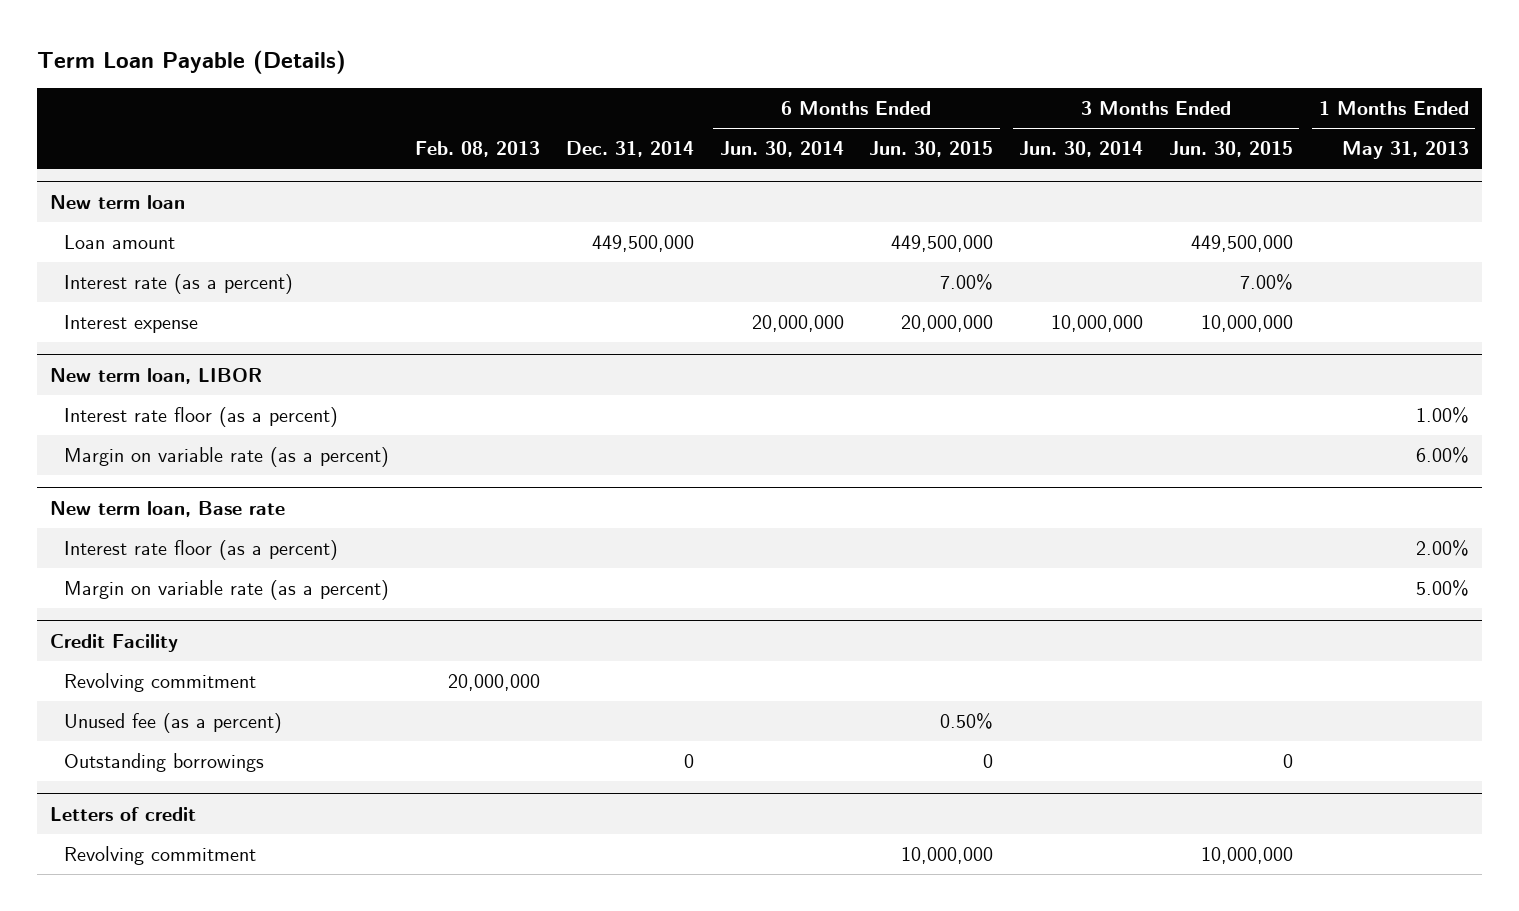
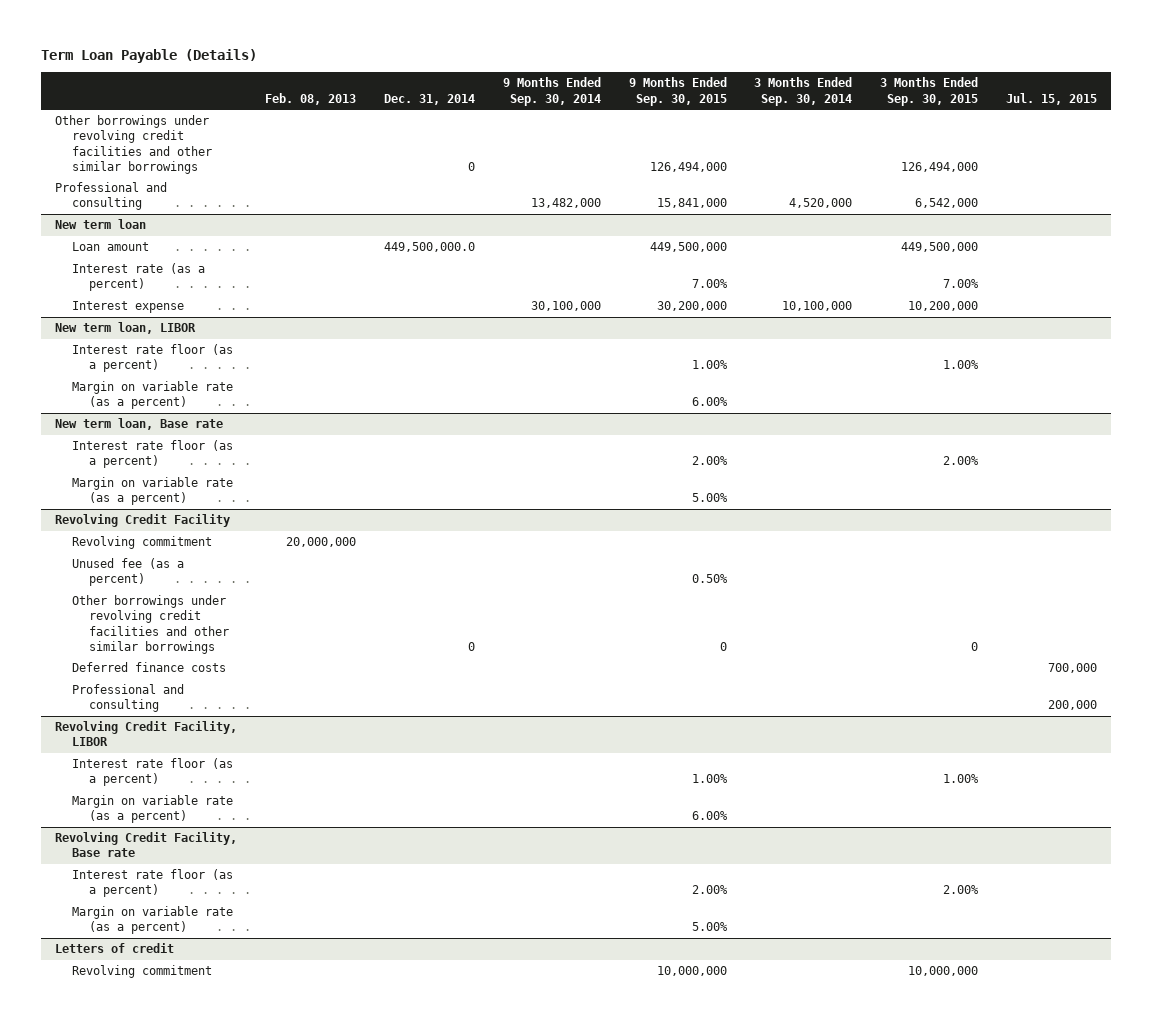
- | Feb. 08, 2013 | Dec. 31, 2014 | 6 Months Ended Jun. 30, 2014 | 6 Months Ended Jun. 30, 2015 | 3 Months Ended Jun. 30, 2014 | 3 Months Ended Jun. 30, 2015 | 1 Months Ended May 31, 2013
+ | Feb. 08, 2013 | Dec. 31, 2014 | 9 Months Ended Sep. 30, 2014 | 9 Months Ended Sep. 30, 2015 | 3 Months Ended Sep. 30, 2014 | 3 Months Ended Sep. 30, 2015 | Jul. 15, 2015
+ Other borrowings under revolving credit facilities and other similar borrowings | | 0 | | 126,494,000 | | 126,494,000 |
+ Professional and consulting | | | 13,482,000 | 15,841,000 | 4,520,000 | 6,542,000 |
@ New term loan
- Loan amount | | 449,500,000 | | 449,500,000 | | 449,500,000 |
+ Loan amount | | 449,500,000.0 | | 449,500,000 | | 449,500,000 |
- Credit Facility
+ Revolving Credit Facility
- Outstanding borrowings | | 0 | | 0 | | 0 |
+ Other borrowings under revolving credit facilities and other similar borrowings | | 0 | | 0 | | 0 |
+ Deferred finance costs | | | | | | | 700,000
+ Professional and consulting | | | | | | | 200,000
+ Revolving Credit Facility, LIBOR
+ Interest rate floor (as a percent) | | | | 1.00% | | 1.00% |
+ Margin on variable rate (as a percent) | | | | 6.00% | | |
+ Revolving Credit Facility, Base rate
+ Interest rate floor (as a percent) | | | | 2.00% | | 2.00% |
+ Margin on variable rate (as a percent) | | | | 5.00% | | |

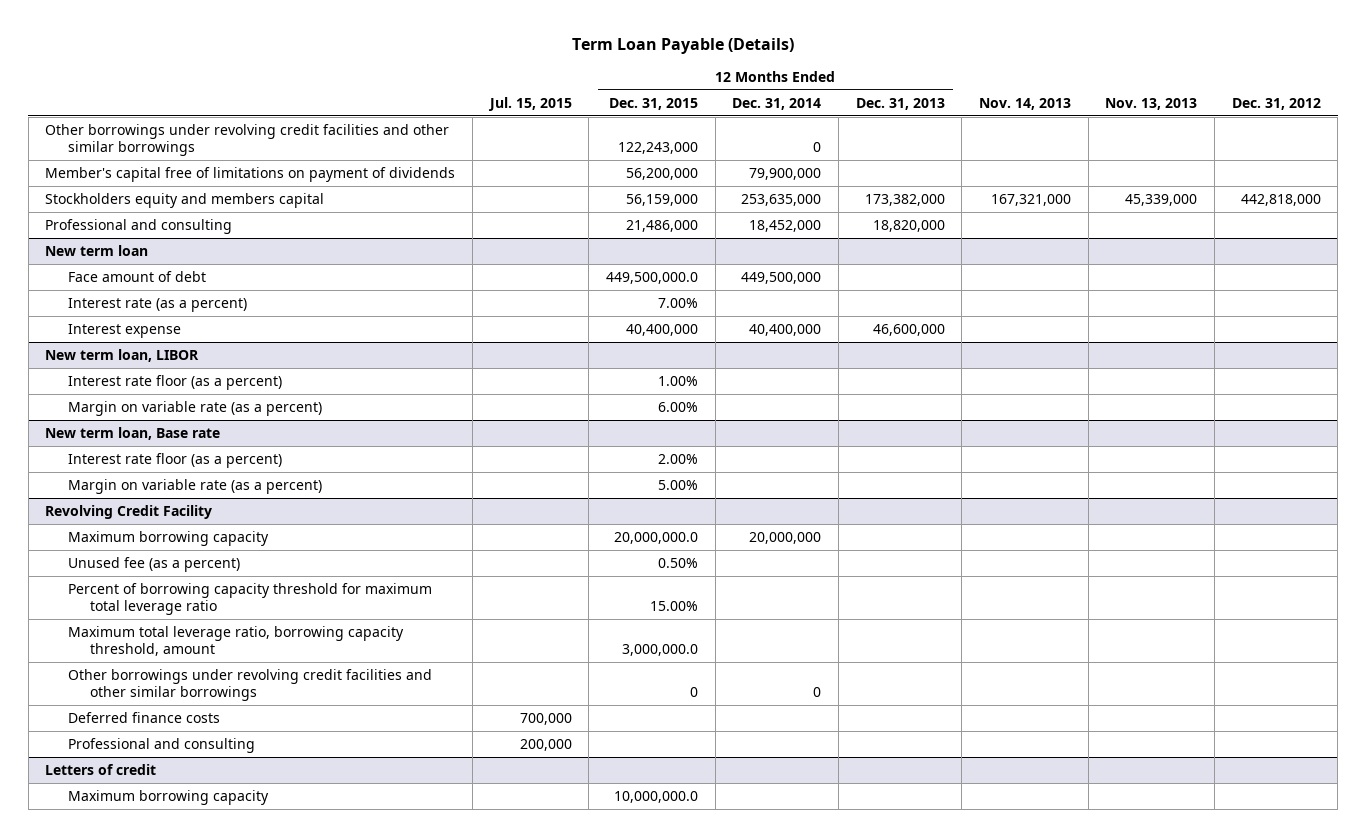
- | Feb. 08, 2013 | Dec. 31, 2014 | 9 Months Ended Sep. 30, 2014 | 9 Months Ended Sep. 30, 2015 | 3 Months Ended Sep. 30, 2014 | 3 Months Ended Sep. 30, 2015 | Jul. 15, 2015
+ | Jul. 15, 2015 | 12 Months Ended Dec. 31, 2015 | 12 Months Ended Dec. 31, 2014 | 12 Months Ended Dec. 31, 2013 | Nov. 14, 2013 | Nov. 13, 2013 | Dec. 31, 2012
+ Member's capital free of limitations on payment of dividends | | 56,200,000 | 79,900,000 | | | |
+ Stockholders equity and members capital | | 56,159,000 | 253,635,000 | 173,382,000 | 167,321,000 | 45,339,000 | 442,818,000
@ New term loan
- Loan amount | | 449,500,000.0 | | 449,500,000 | | 449,500,000 |
+ Face amount of debt | | 449,500,000.0 | 449,500,000 | | | |
@ Revolving Credit Facility
- Revolving commitment | 20,000,000 | | | | | |
+ Maximum borrowing capacity | | 20,000,000.0 | 20,000,000 | | | |
+ Percent of borrowing capacity threshold for maximum total leverage ratio | | 15.00% | | | | |
+ Maximum total leverage ratio, borrowing capacity threshold, amount | | 3,000,000.0 | | | | |
- Revolving Credit Facility, LIBOR
- Interest rate floor (as a percent) | | | | 1.00% | | 1.00% |
- Margin on variable rate (as a percent) | | | | 6.00% | | |
- Revolving Credit Facility, Base rate
- Interest rate floor (as a percent) | | | | 2.00% | | 2.00% |
- Margin on variable rate (as a percent) | | | | 5.00% | | |
@ Letters of credit
- Revolving commitment | | | | 10,000,000 | | 10,000,000 |
+ Maximum borrowing capacity | | 10,000,000.0 | | | | |

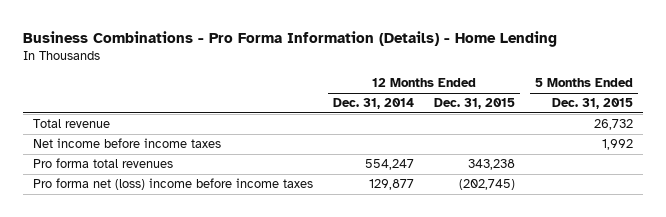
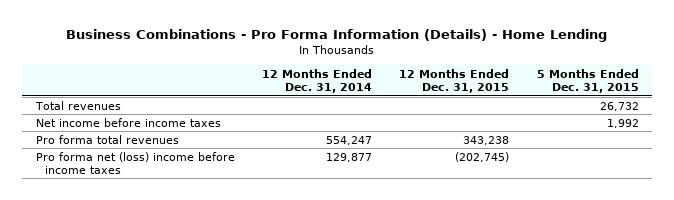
- Total revenue | | | 26,732
+ Total revenues | | | 26,732

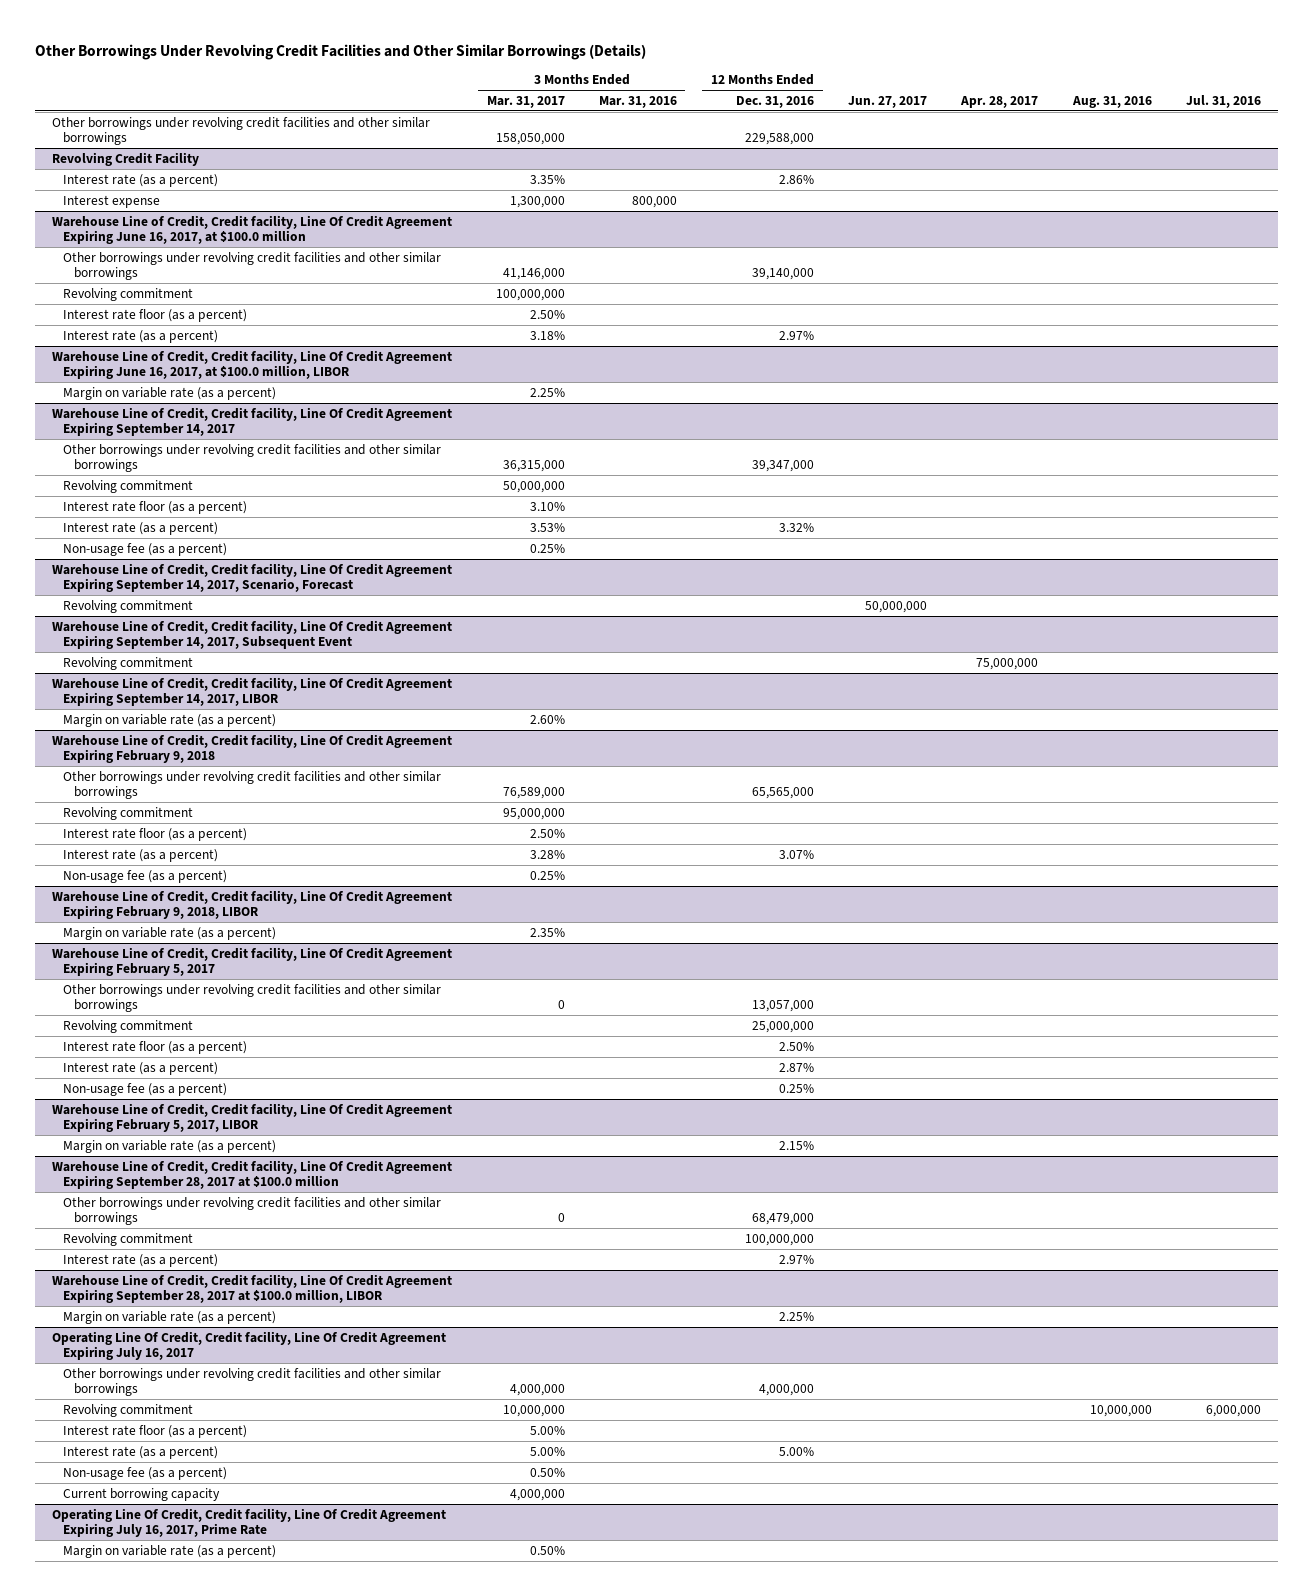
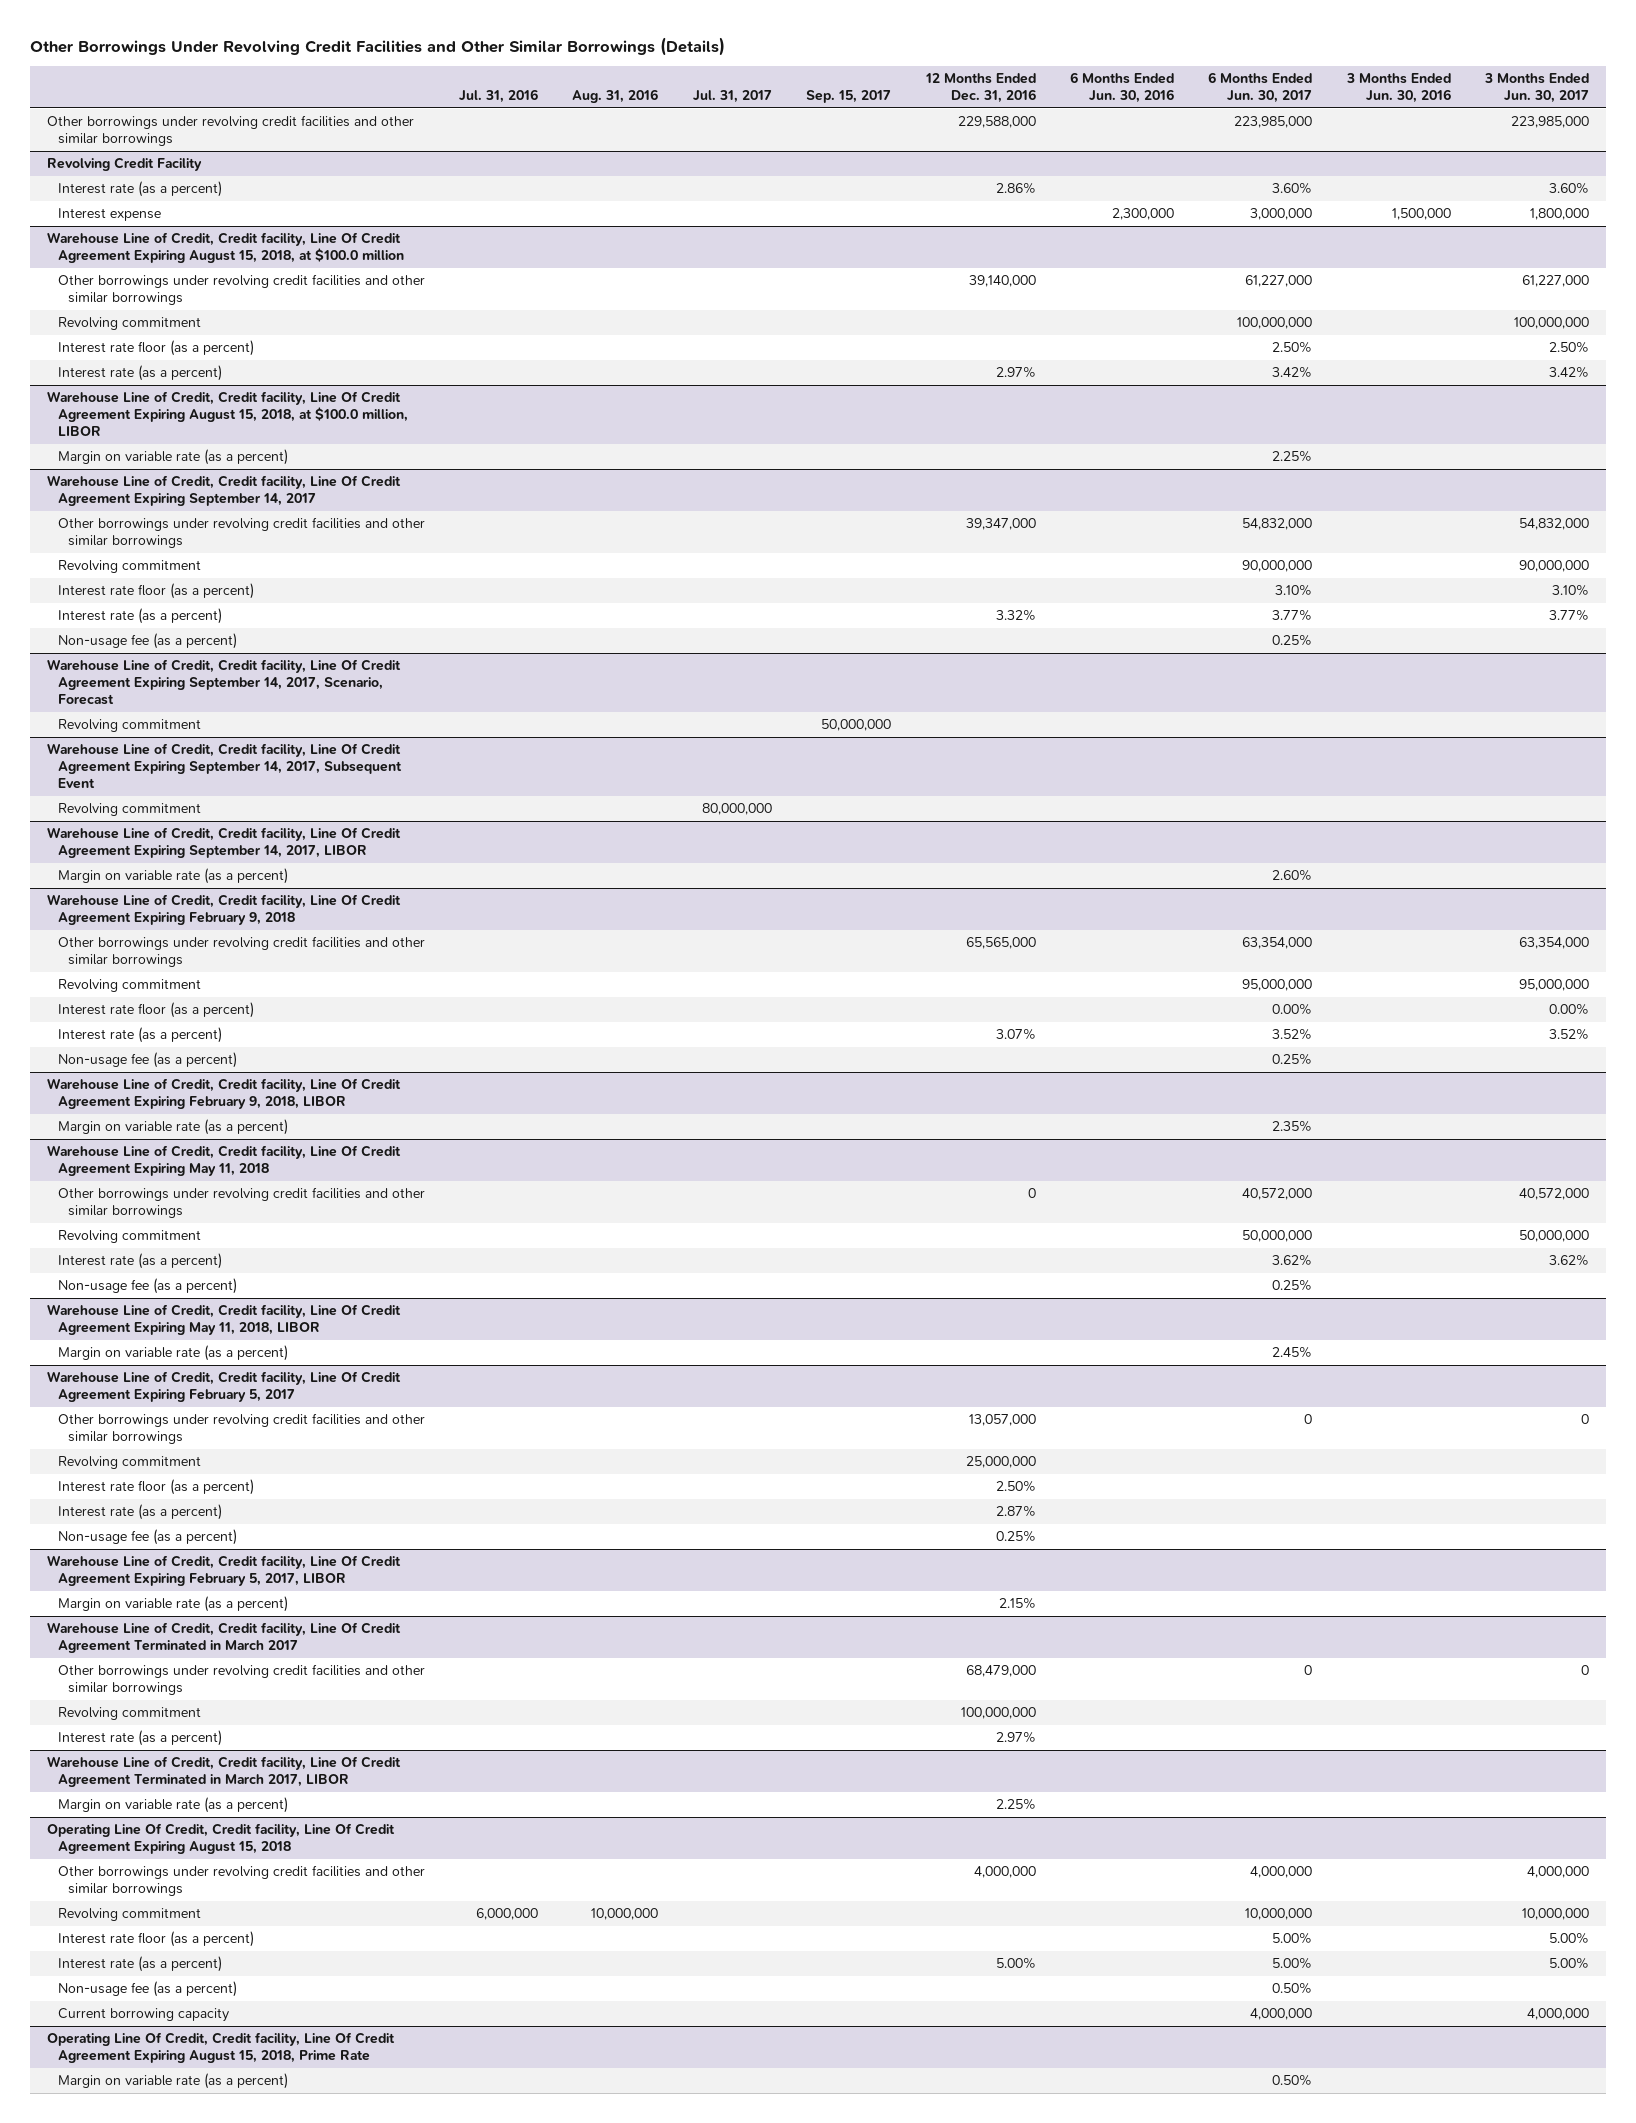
- | 3 Months Ended Mar. 31, 2017 | 3 Months Ended Mar. 31, 2016 | 12 Months Ended Dec. 31, 2016 | Jun. 27, 2017 | Apr. 28, 2017 | Aug. 31, 2016 | Jul. 31, 2016
+ | Jul. 31, 2016 | Aug. 31, 2016 | Jul. 31, 2017 | Sep. 15, 2017 | 12 Months Ended Dec. 31, 2016 | 6 Months Ended Jun. 30, 2016 | 6 Months Ended Jun. 30, 2017 | 3 Months Ended Jun. 30, 2016 | 3 Months Ended Jun. 30, 2017
- Warehouse Line of Credit, Credit facility, Line Of Credit Agreement Expiring June 16, 2017, at $100.0 million
+ Warehouse Line of Credit, Credit facility, Line Of Credit Agreement Expiring August 15, 2018, at $100.0 million
- Warehouse Line of Credit, Credit facility, Line Of Credit Agreement Expiring June 16, 2017, at $100.0 million, LIBOR
+ Warehouse Line of Credit, Credit facility, Line Of Credit Agreement Expiring August 15, 2018, at $100.0 million, LIBOR
+ Warehouse Line of Credit, Credit facility, Line Of Credit Agreement Expiring May 11, 2018
+ Other borrowings under revolving credit facilities and other similar borrowings | | | | | 0 | | 40,572,000 | | 40,572,000
+ Revolving commitment | | | | | | | 50,000,000 | | 50,000,000
+ Interest rate (as a percent) | | | | | | | 3.62% | | 3.62%
+ Non-usage fee (as a percent) | | | | | | | 0.25% | |
+ Warehouse Line of Credit, Credit facility, Line Of Credit Agreement Expiring May 11, 2018, LIBOR
+ Margin on variable rate (as a percent) | | | | | | | 2.45% | |
- Warehouse Line of Credit, Credit facility, Line Of Credit Agreement Expiring September 28, 2017 at $100.0 million
+ Warehouse Line of Credit, Credit facility, Line Of Credit Agreement Terminated in March 2017
- Warehouse Line of Credit, Credit facility, Line Of Credit Agreement Expiring September 28, 2017 at $100.0 million, LIBOR
+ Warehouse Line of Credit, Credit facility, Line Of Credit Agreement Terminated in March 2017, LIBOR
- Operating Line Of Credit, Credit facility, Line Of Credit Agreement Expiring July 16, 2017
+ Operating Line Of Credit, Credit facility, Line Of Credit Agreement Expiring August 15, 2018
- Operating Line Of Credit, Credit facility, Line Of Credit Agreement Expiring July 16, 2017, Prime Rate
+ Operating Line Of Credit, Credit facility, Line Of Credit Agreement Expiring August 15, 2018, Prime Rate

